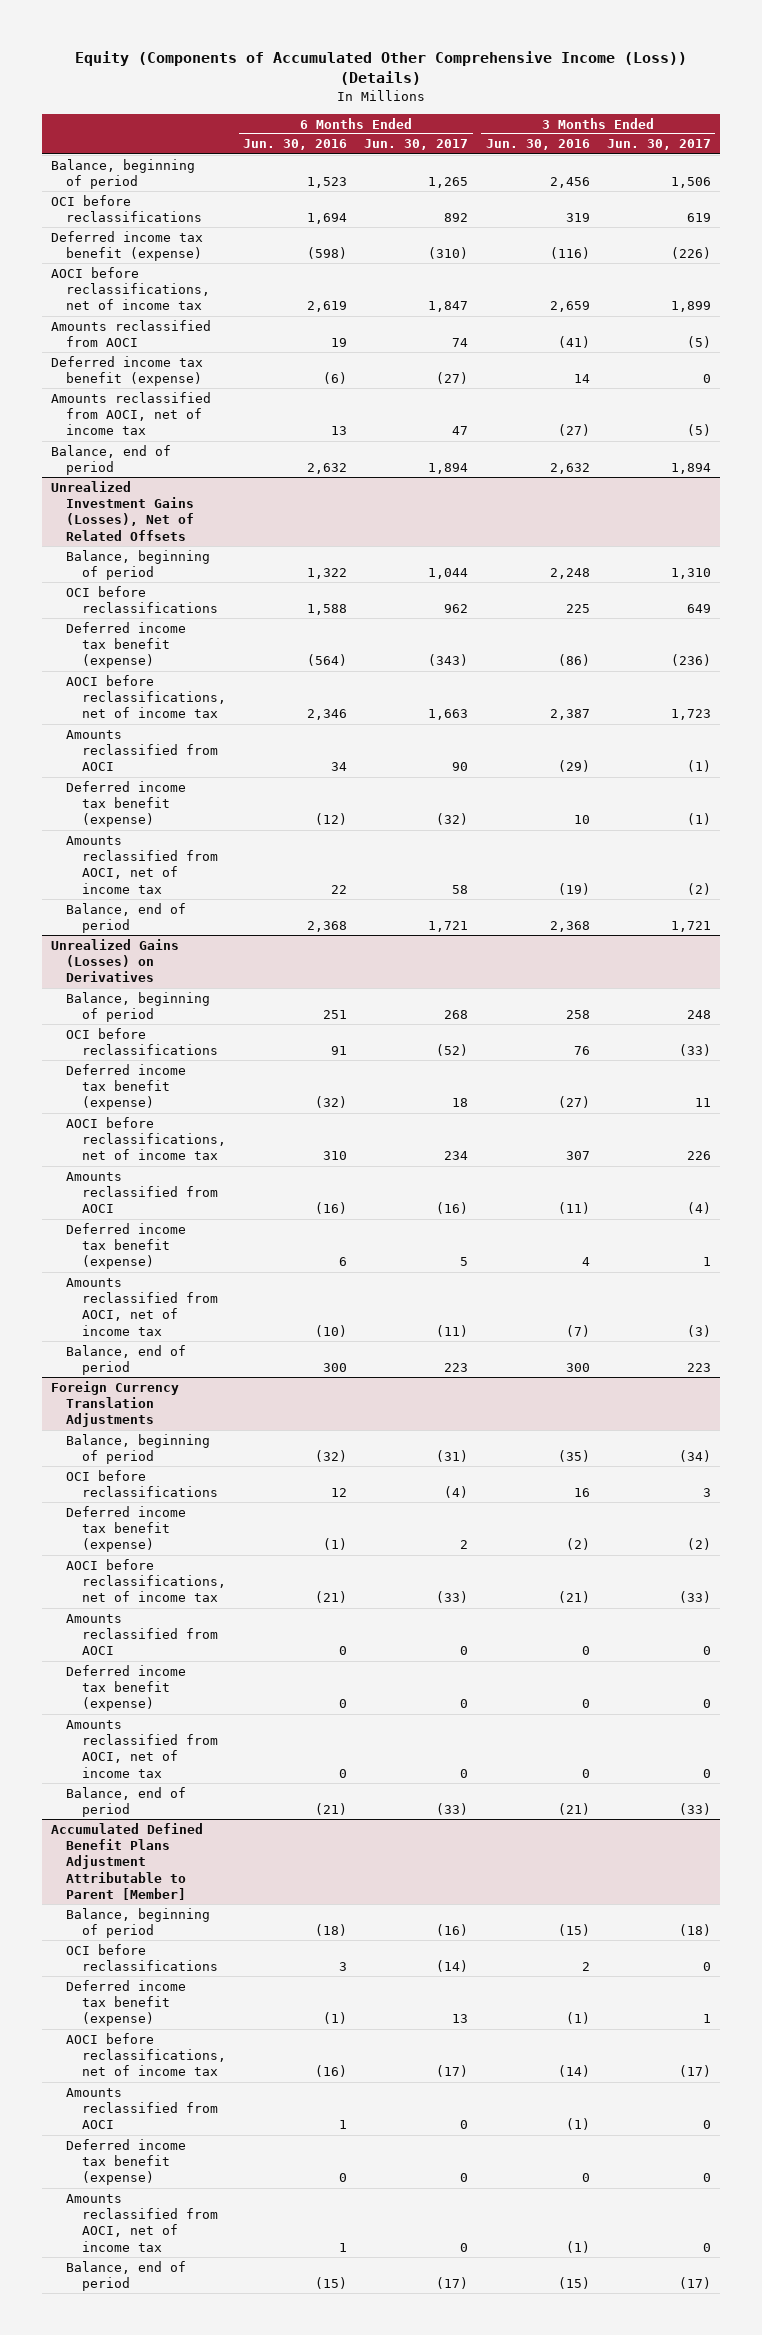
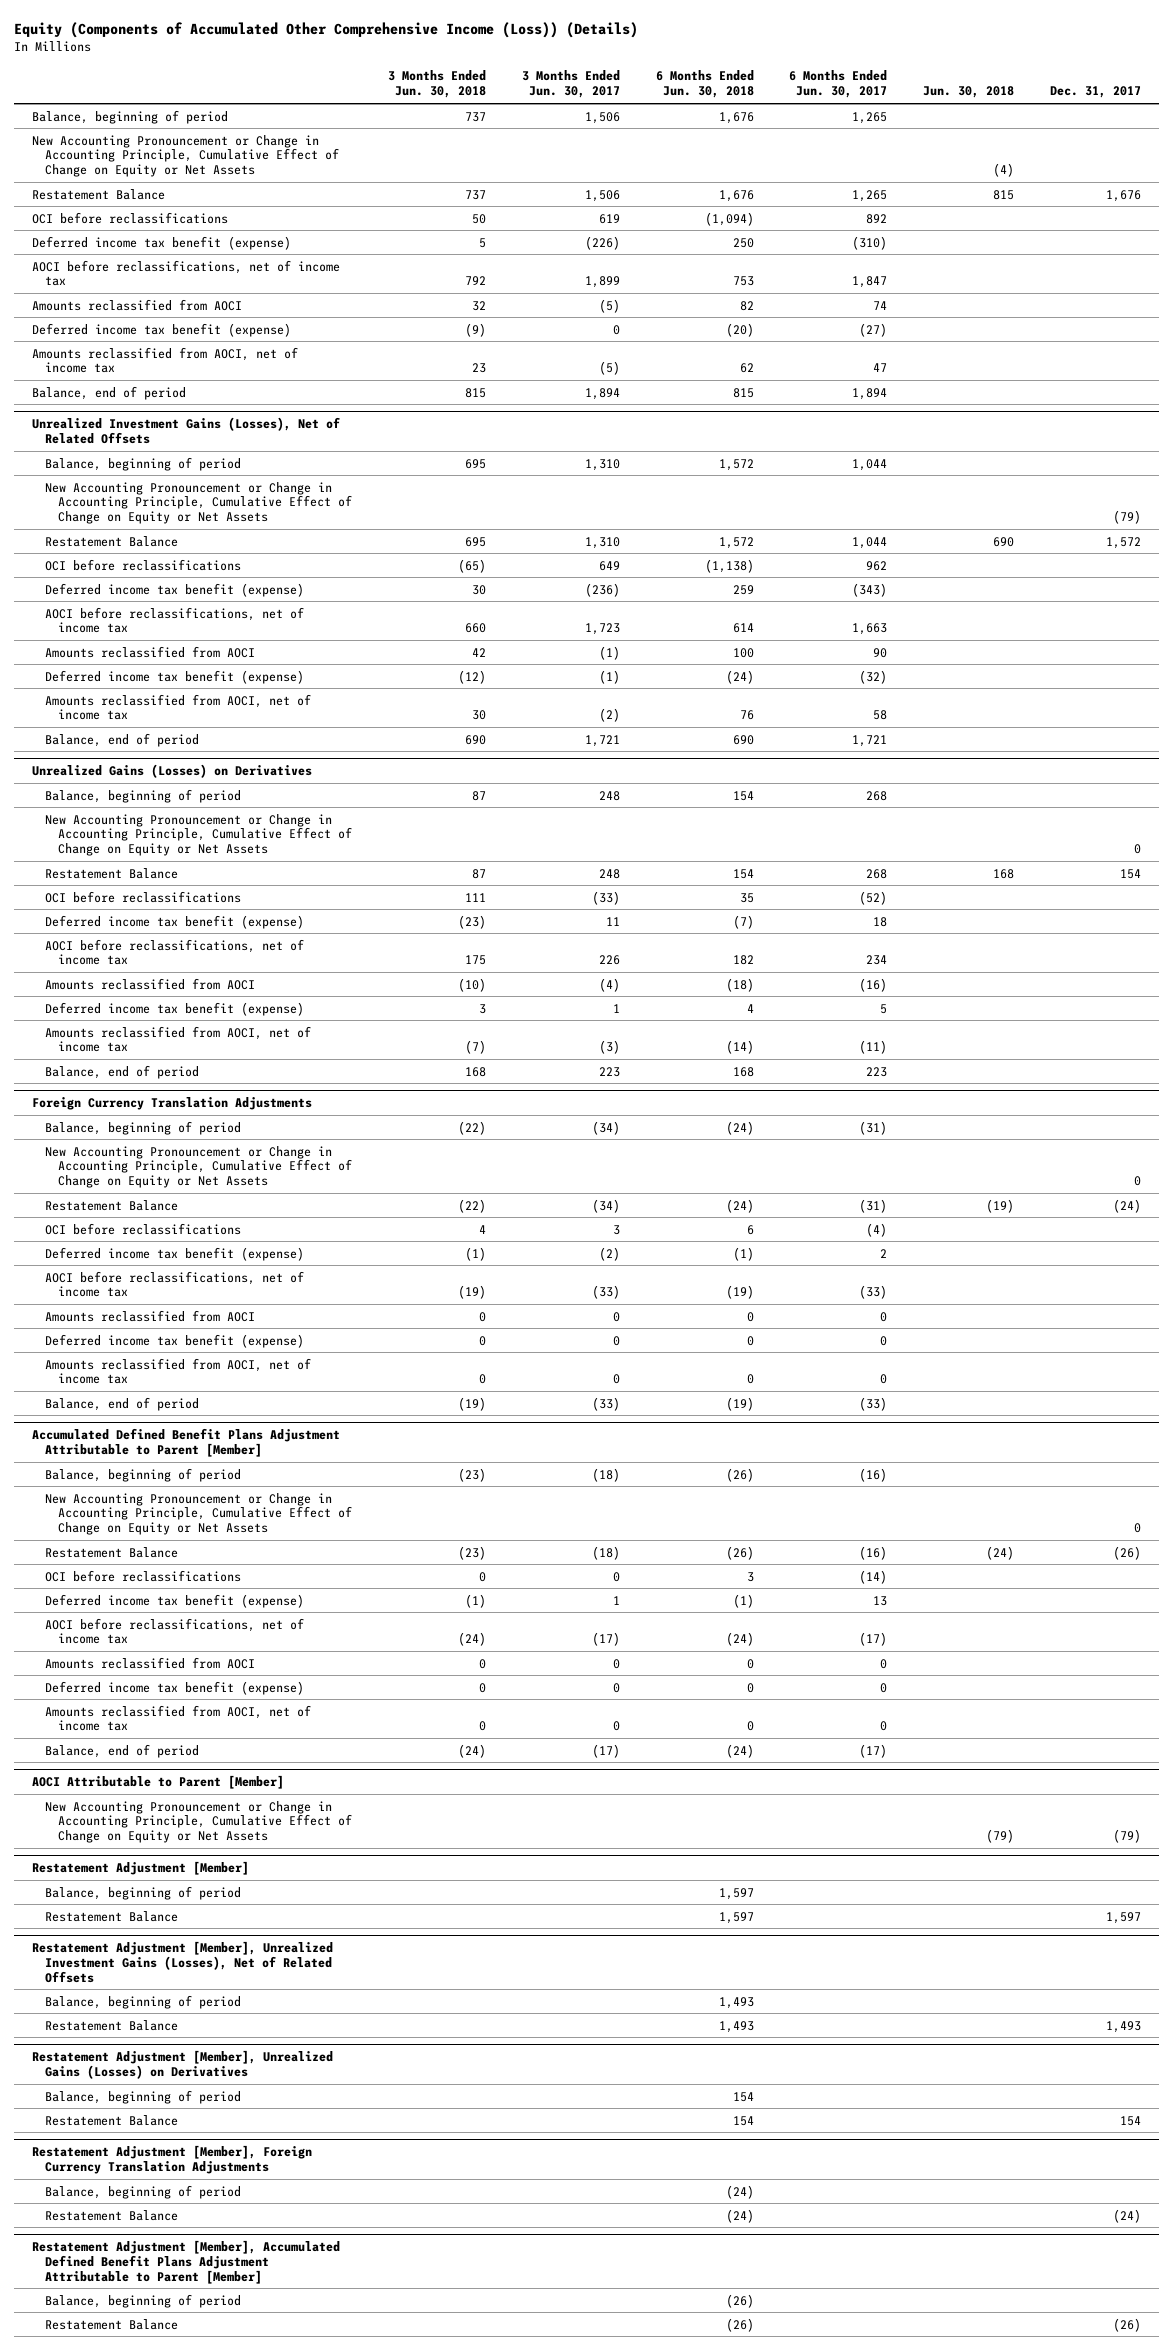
- | 6 Months Ended Jun. 30, 2016 | 6 Months Ended Jun. 30, 2017 | 3 Months Ended Jun. 30, 2016 | 3 Months Ended Jun. 30, 2017
+ | 3 Months Ended Jun. 30, 2018 | 3 Months Ended Jun. 30, 2017 | 6 Months Ended Jun. 30, 2018 | 6 Months Ended Jun. 30, 2017 | Jun. 30, 2018 | Dec. 31, 2017
+ New Accounting Pronouncement or Change in Accounting Principle, Cumulative Effect of Change on Equity or Net Assets | | | | | (4) |
+ Restatement Balance | 737 | 1,506 | 1,676 | 1,265 | 815 | 1,676
@ Unrealized Investment Gains (Losses), Net of Related Offsets
+ New Accounting Pronouncement or Change in Accounting Principle, Cumulative Effect of Change on Equity or Net Assets | | | | | | (79)
+ Restatement Balance | 695 | 1,310 | 1,572 | 1,044 | 690 | 1,572
@ Unrealized Gains (Losses) on Derivatives
+ New Accounting Pronouncement or Change in Accounting Principle, Cumulative Effect of Change on Equity or Net Assets | | | | | | 0
+ Restatement Balance | 87 | 248 | 154 | 268 | 168 | 154
@ Foreign Currency Translation Adjustments
+ New Accounting Pronouncement or Change in Accounting Principle, Cumulative Effect of Change on Equity or Net Assets | | | | | | 0
+ Restatement Balance | (22) | (34) | (24) | (31) | (19) | (24)
@ Accumulated Defined Benefit Plans Adjustment Attributable to Parent [Member]
+ New Accounting Pronouncement or Change in Accounting Principle, Cumulative Effect of Change on Equity or Net Assets | | | | | | 0
+ Restatement Balance | (23) | (18) | (26) | (16) | (24) | (26)
+ AOCI Attributable to Parent [Member]
+ New Accounting Pronouncement or Change in Accounting Principle, Cumulative Effect of Change on Equity or Net Assets | | | | | (79) | (79)
+ Restatement Adjustment [Member]
+ Balance, beginning of period | | | 1,597 | | |
+ Restatement Balance | | | 1,597 | | | 1,597
+ Restatement Adjustment [Member], Unrealized Investment Gains (Losses), Net of Related Offsets
+ Balance, beginning of period | | | 1,493 | | |
+ Restatement Balance | | | 1,493 | | | 1,493
+ Restatement Adjustment [Member], Unrealized Gains (Losses) on Derivatives
+ Balance, beginning of period | | | 154 | | |
+ Restatement Balance | | | 154 | | | 154
+ Restatement Adjustment [Member], Foreign Currency Translation Adjustments
+ Balance, beginning of period | | | (24) | | |
+ Restatement Balance | | | (24) | | | (24)
+ Restatement Adjustment [Member], Accumulated Defined Benefit Plans Adjustment Attributable to Parent [Member]
+ Balance, beginning of period | | | (26) | | |
+ Restatement Balance | | | (26) | | | (26)

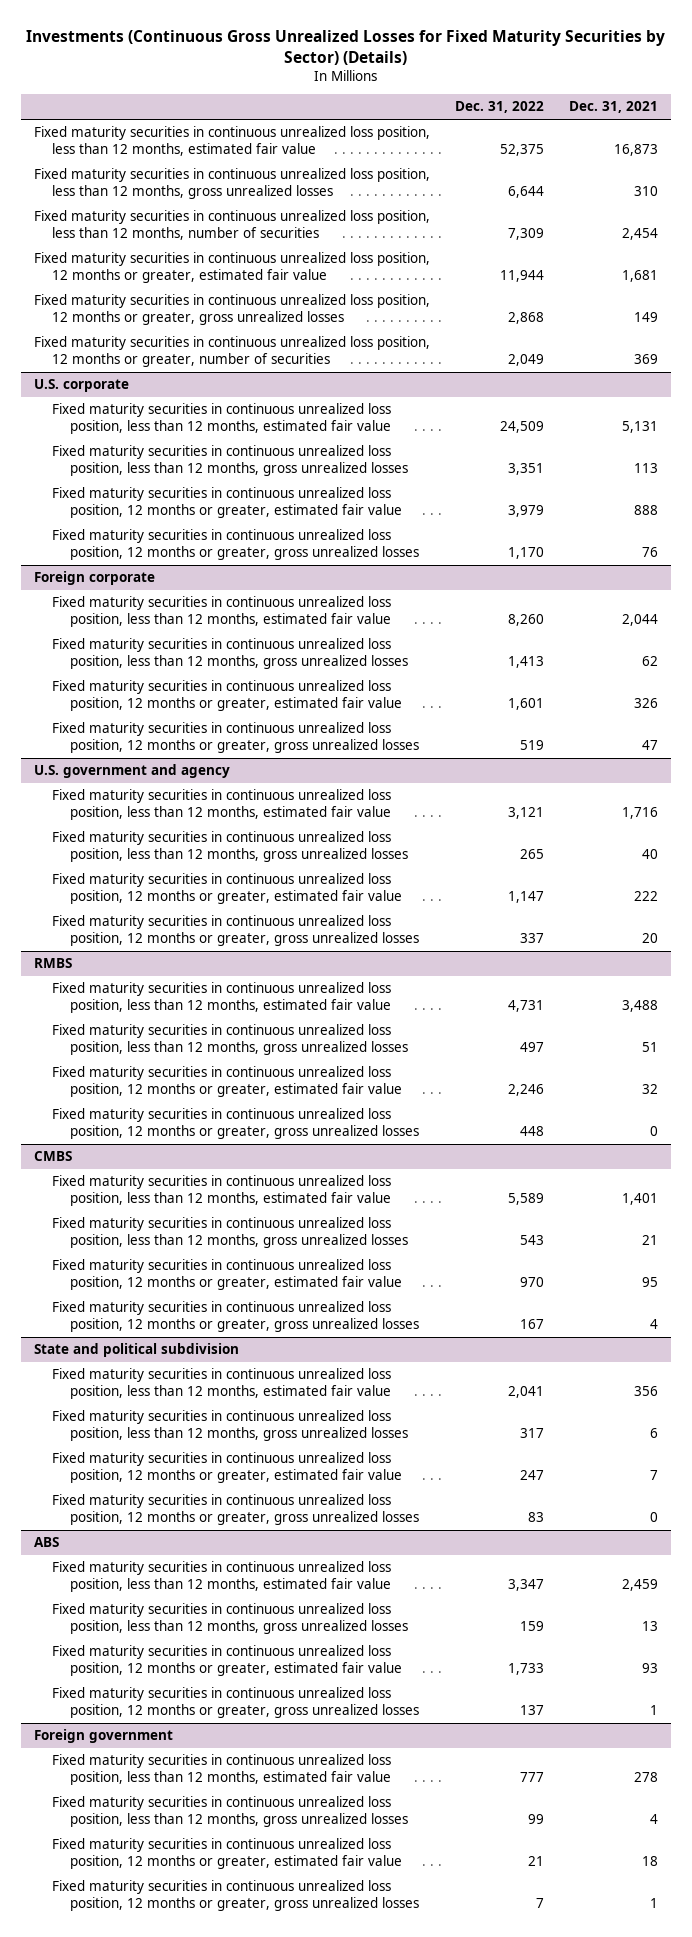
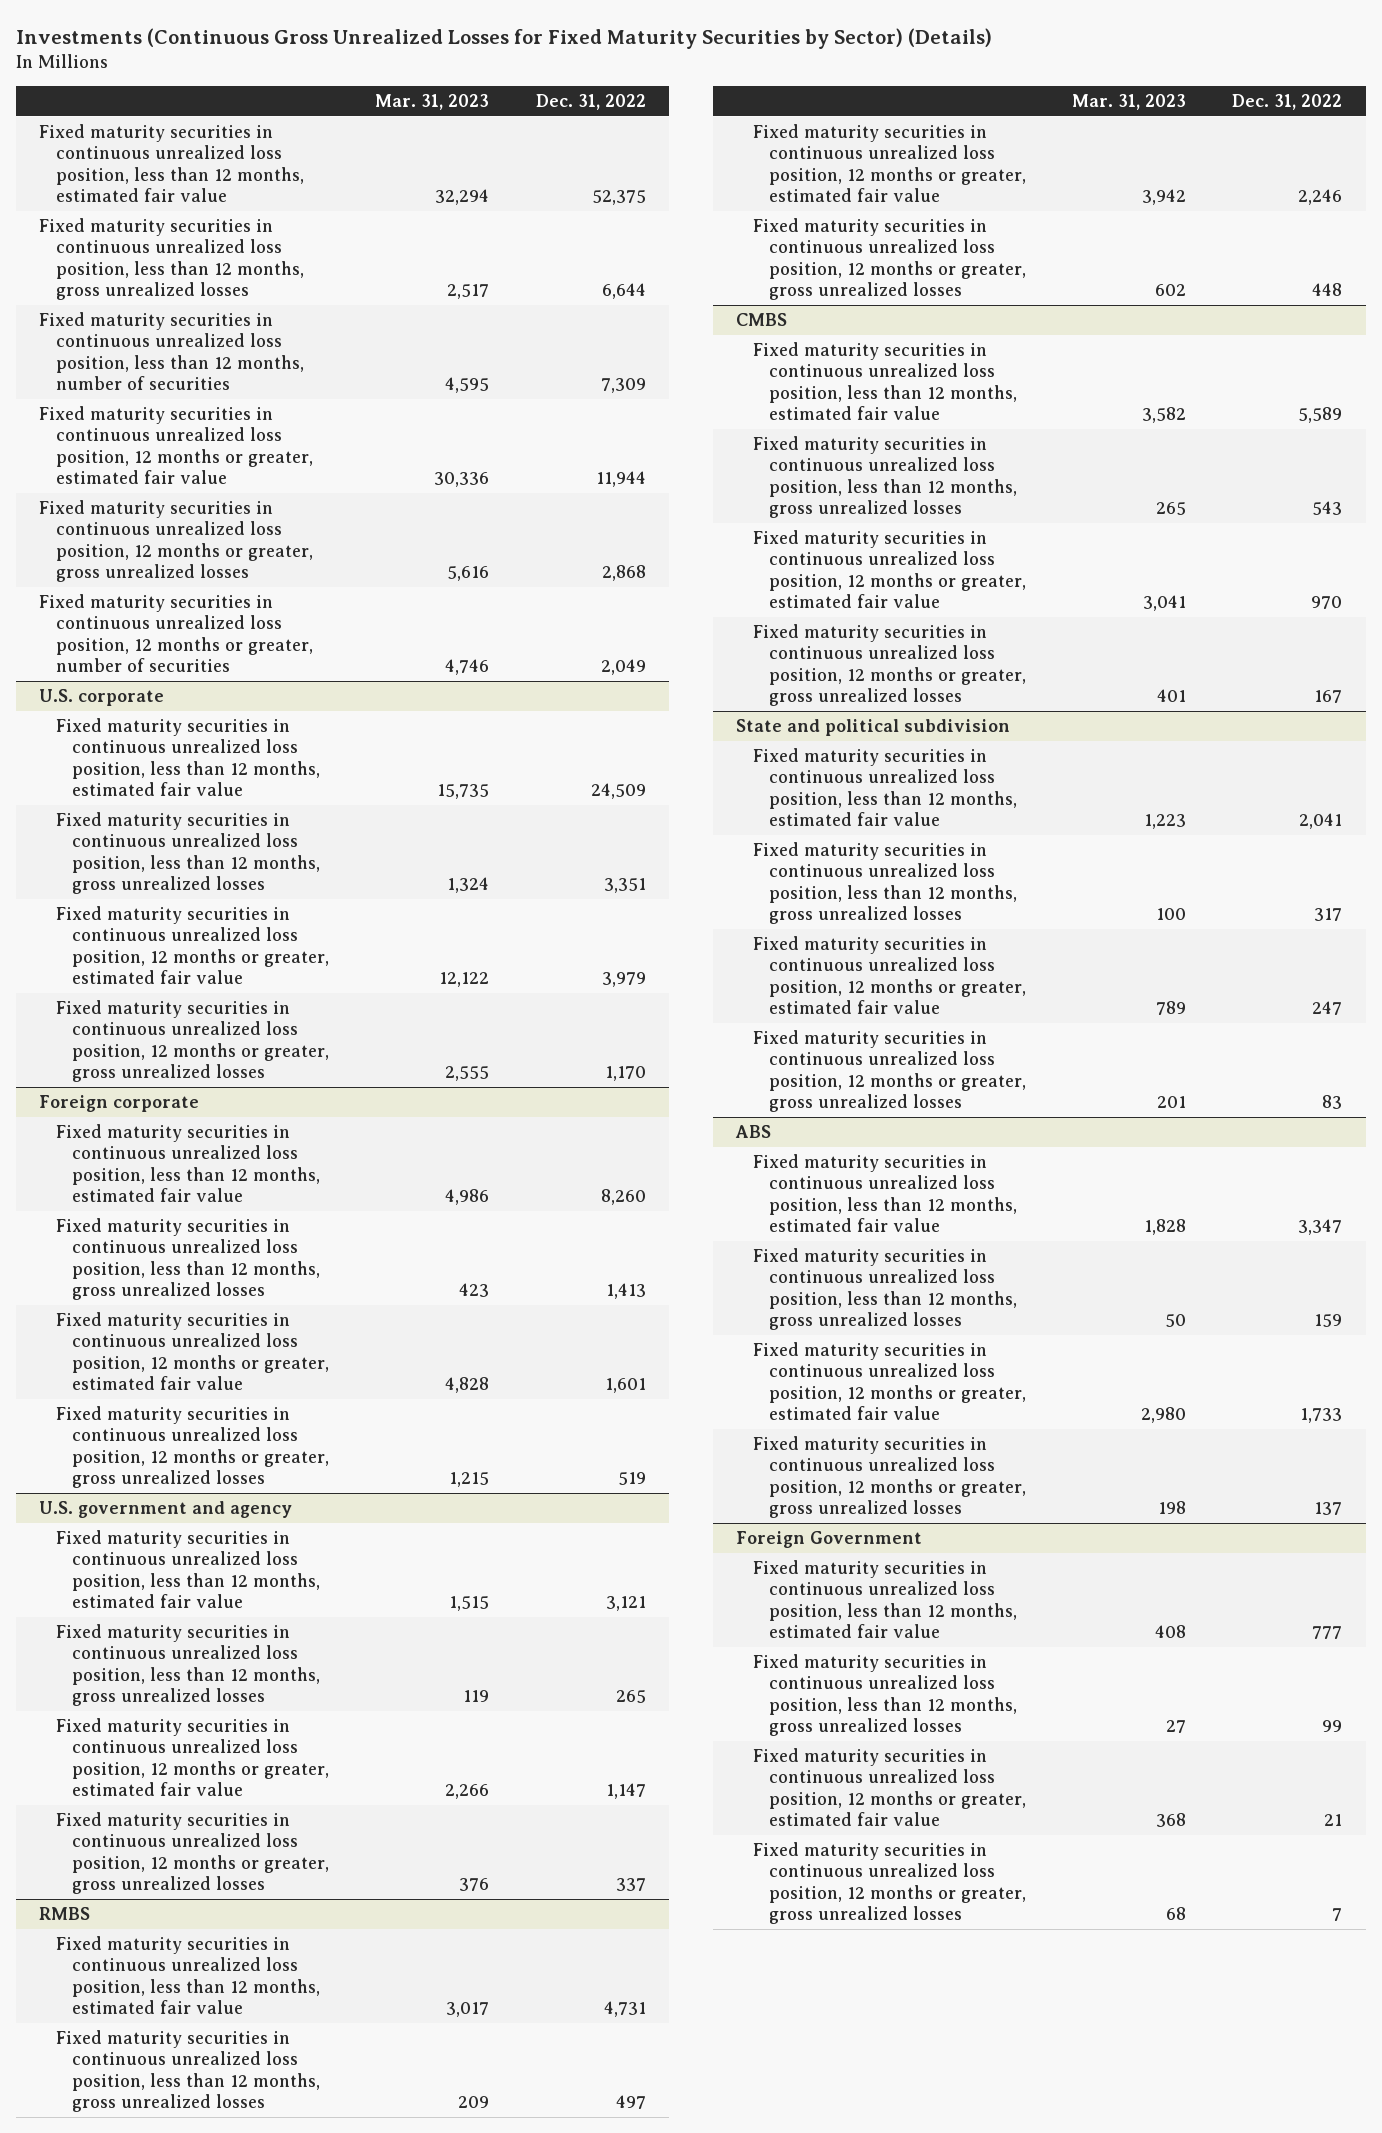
- | Dec. 31, 2022 | Dec. 31, 2021
+ | Mar. 31, 2023 | Dec. 31, 2022
- Foreign government
+ Foreign Government

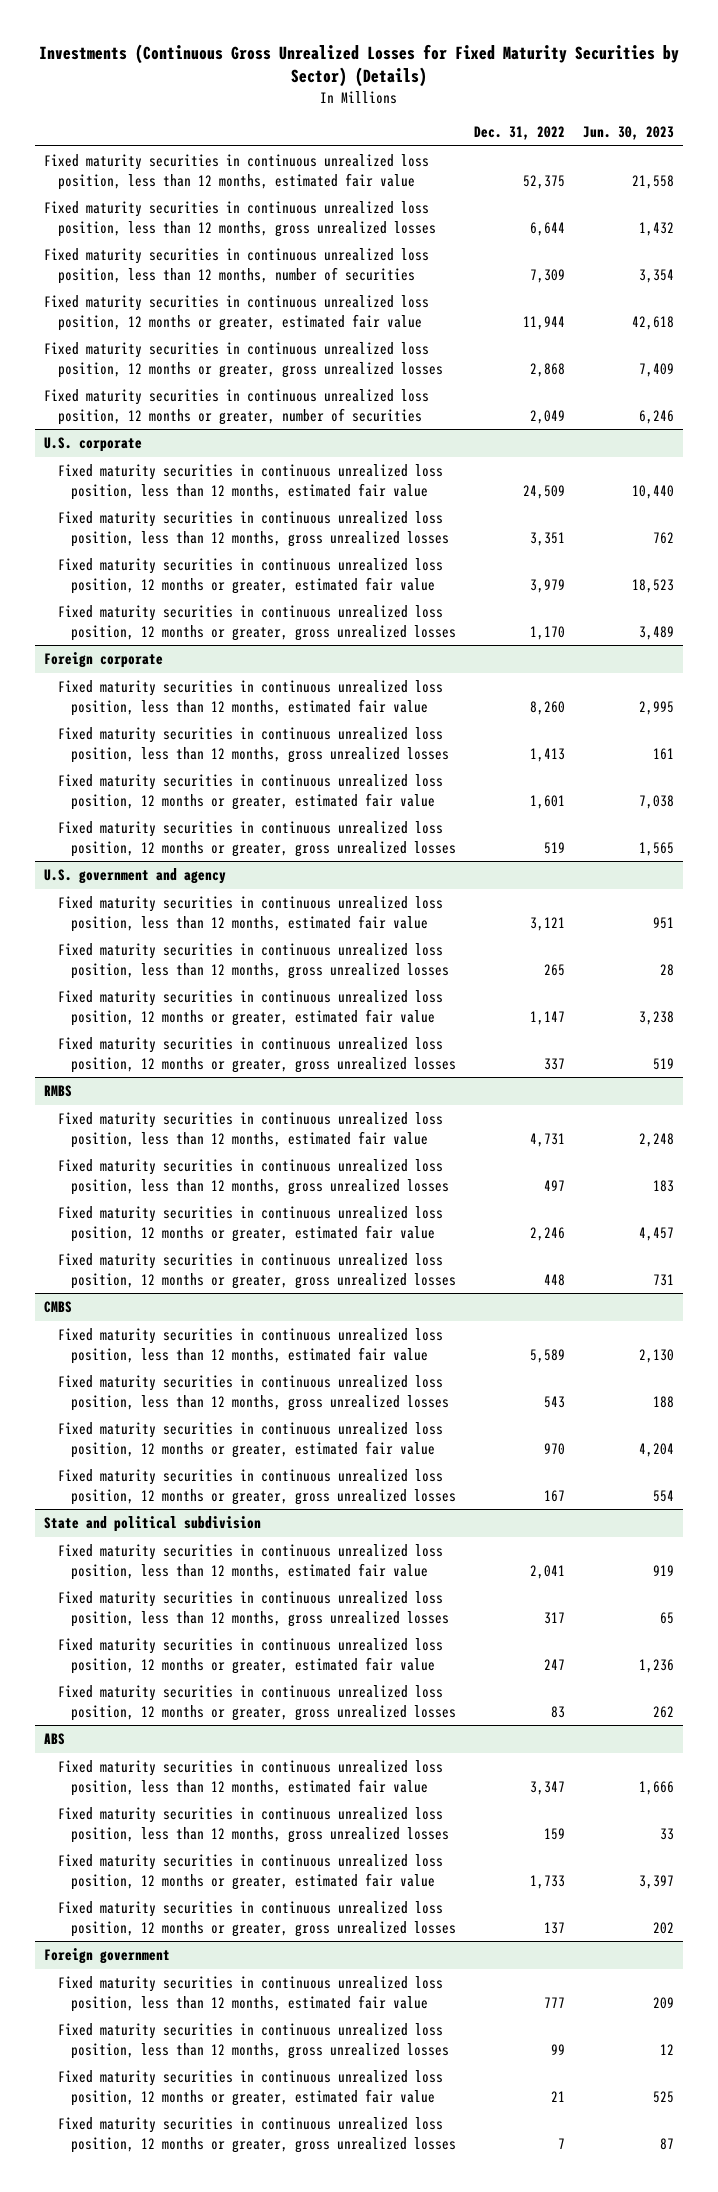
- | Mar. 31, 2023 | Dec. 31, 2022
+ | Dec. 31, 2022 | Jun. 30, 2023
- Foreign Government
+ Foreign government

